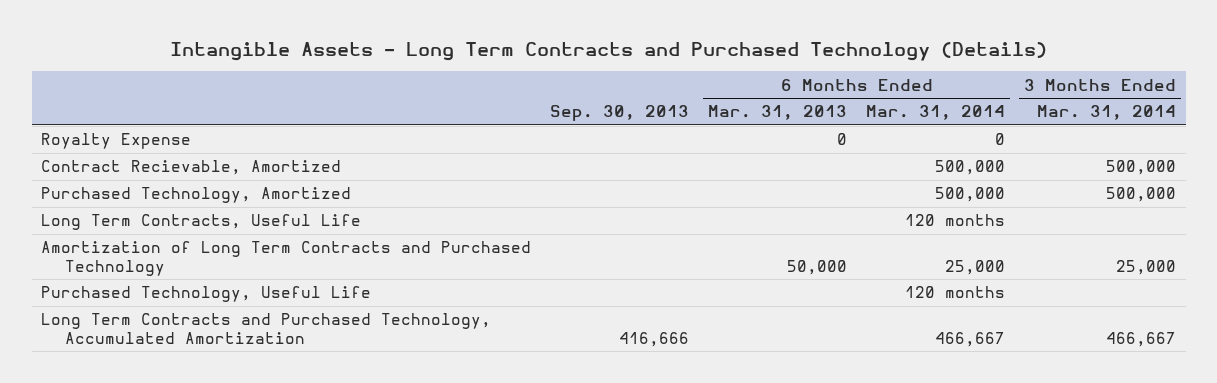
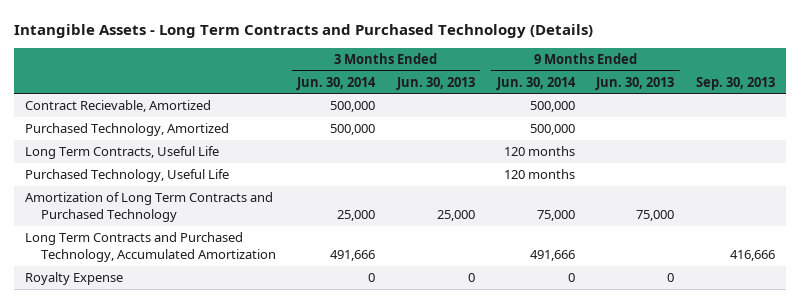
- | Sep. 30, 2013 | 6 Months Ended Mar. 31, 2013 | 6 Months Ended Mar. 31, 2014 | 3 Months Ended Mar. 31, 2014
+ | 3 Months Ended Jun. 30, 2014 | 3 Months Ended Jun. 30, 2013 | 9 Months Ended Jun. 30, 2014 | 9 Months Ended Jun. 30, 2013 | Sep. 30, 2013
moved down: Amortization of Long Term Contracts and Purchased Technology | 25,000 | 25,000 | 75,000 | 75,000 |
moved down: Royalty Expense | 0 | 0 | 0 | 0 |

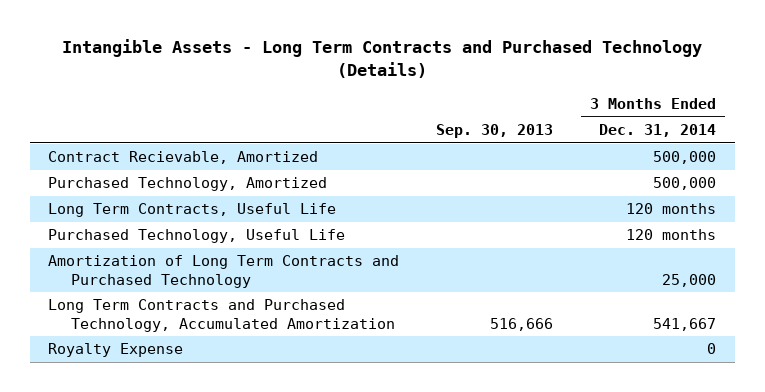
- | 3 Months Ended Jun. 30, 2014 | 3 Months Ended Jun. 30, 2013 | 9 Months Ended Jun. 30, 2014 | 9 Months Ended Jun. 30, 2013 | Sep. 30, 2013
+ | Sep. 30, 2013 | 3 Months Ended Dec. 31, 2014
- Long Term Contracts and Purchased Technology, Accumulated Amortization | 491,666 | | 491,666 | | 416,666
+ Long Term Contracts and Purchased Technology, Accumulated Amortization | 516,666 | 541,667

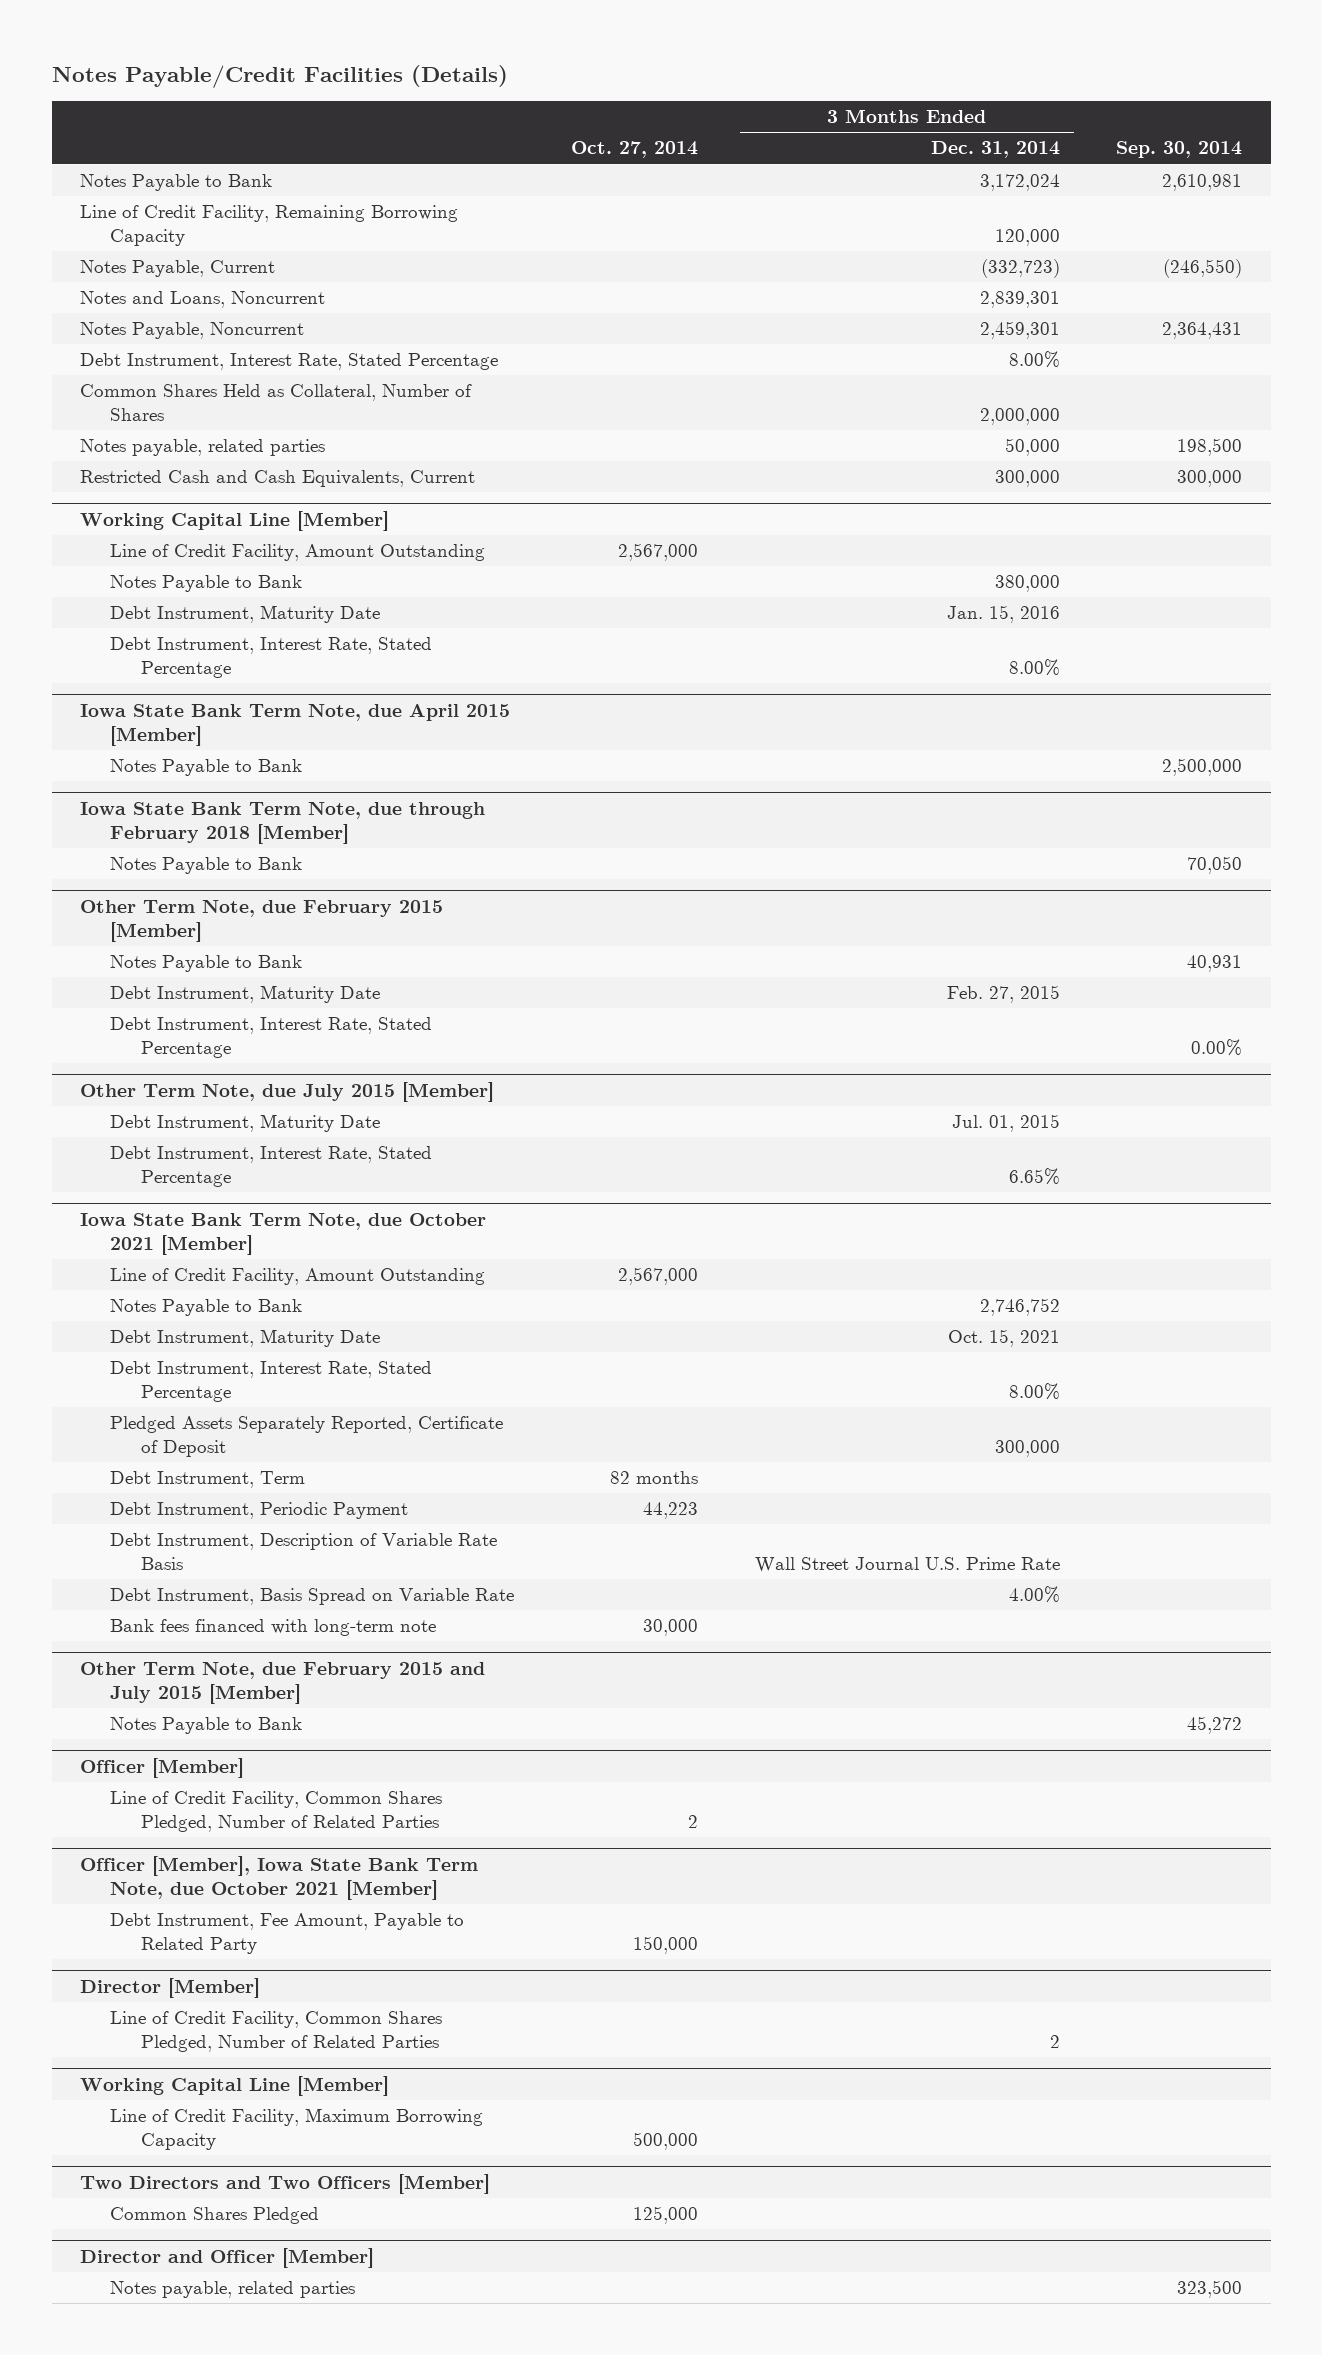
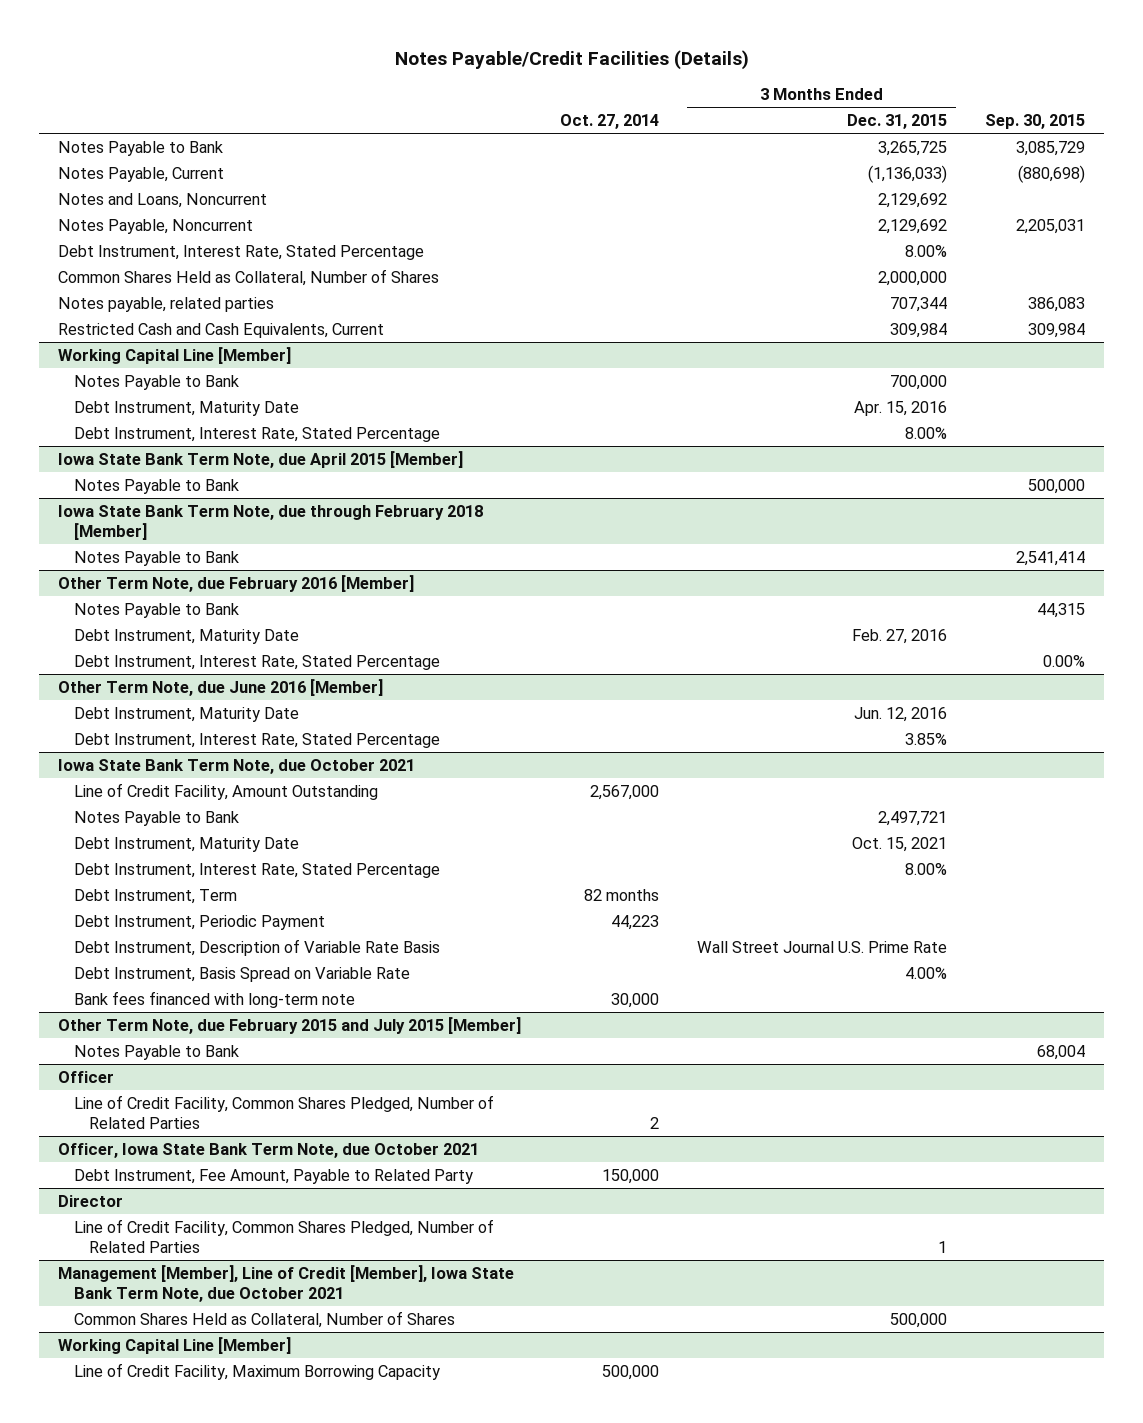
- | Oct. 27, 2014 | 3 Months Ended Dec. 31, 2014 | Sep. 30, 2014
+ | Oct. 27, 2014 | 3 Months Ended Dec. 31, 2015 | Sep. 30, 2015
- Line of Credit Facility, Remaining Borrowing Capacity | | 120,000 |
@ Working Capital Line [Member]
- Line of Credit Facility, Amount Outstanding | 2,567,000 | |
- Other Term Note, due February 2015 [Member]
+ Other Term Note, due February 2016 [Member]
- Other Term Note, due July 2015 [Member]
+ Other Term Note, due June 2016 [Member]
- Iowa State Bank Term Note, due October 2021 [Member]
+ Iowa State Bank Term Note, due October 2021
- Pledged Assets Separately Reported, Certificate of Deposit | | 300,000 |
- Officer [Member]
+ Officer
- Officer [Member], Iowa State Bank Term Note, due October 2021 [Member]
+ Officer, Iowa State Bank Term Note, due October 2021
- Director [Member]
+ Director
+ Management [Member], Line of Credit [Member], Iowa State Bank Term Note, due October 2021
+ Common Shares Held as Collateral, Number of Shares | | 500,000 |
- Two Directors and Two Officers [Member]
- Common Shares Pledged | 125,000 | |
- Director and Officer [Member]
- Notes payable, related parties | | | 323,500

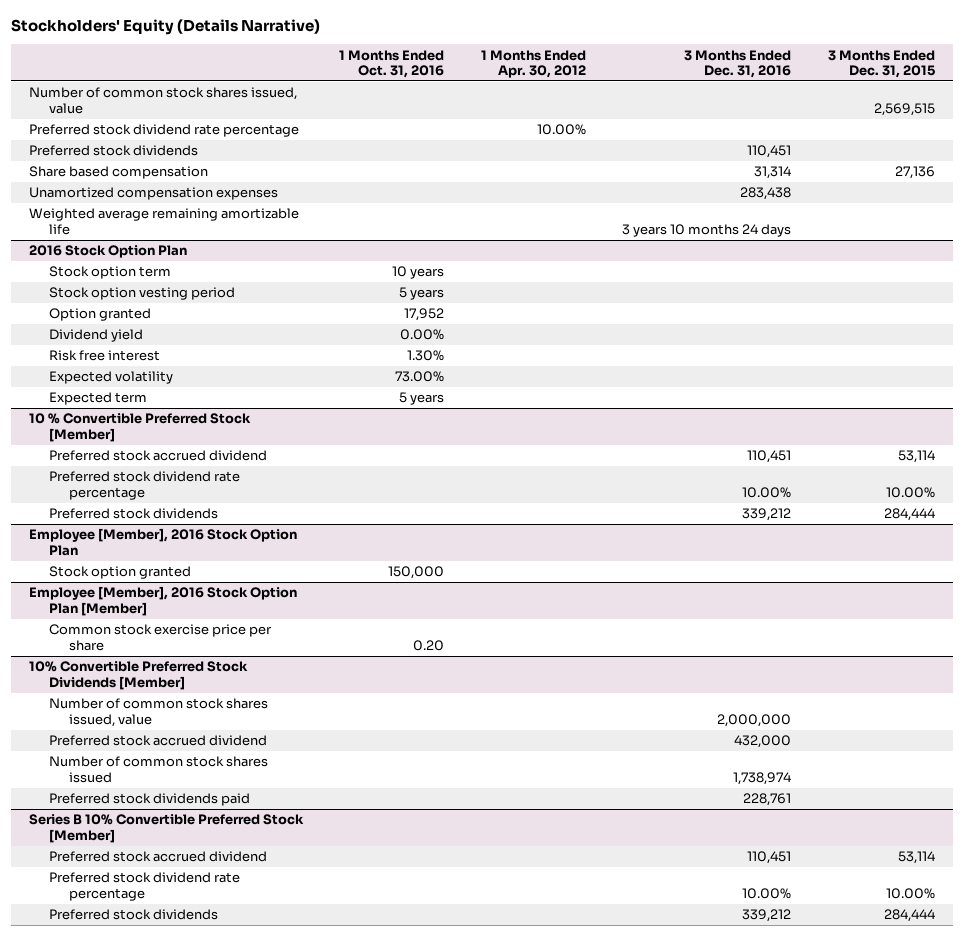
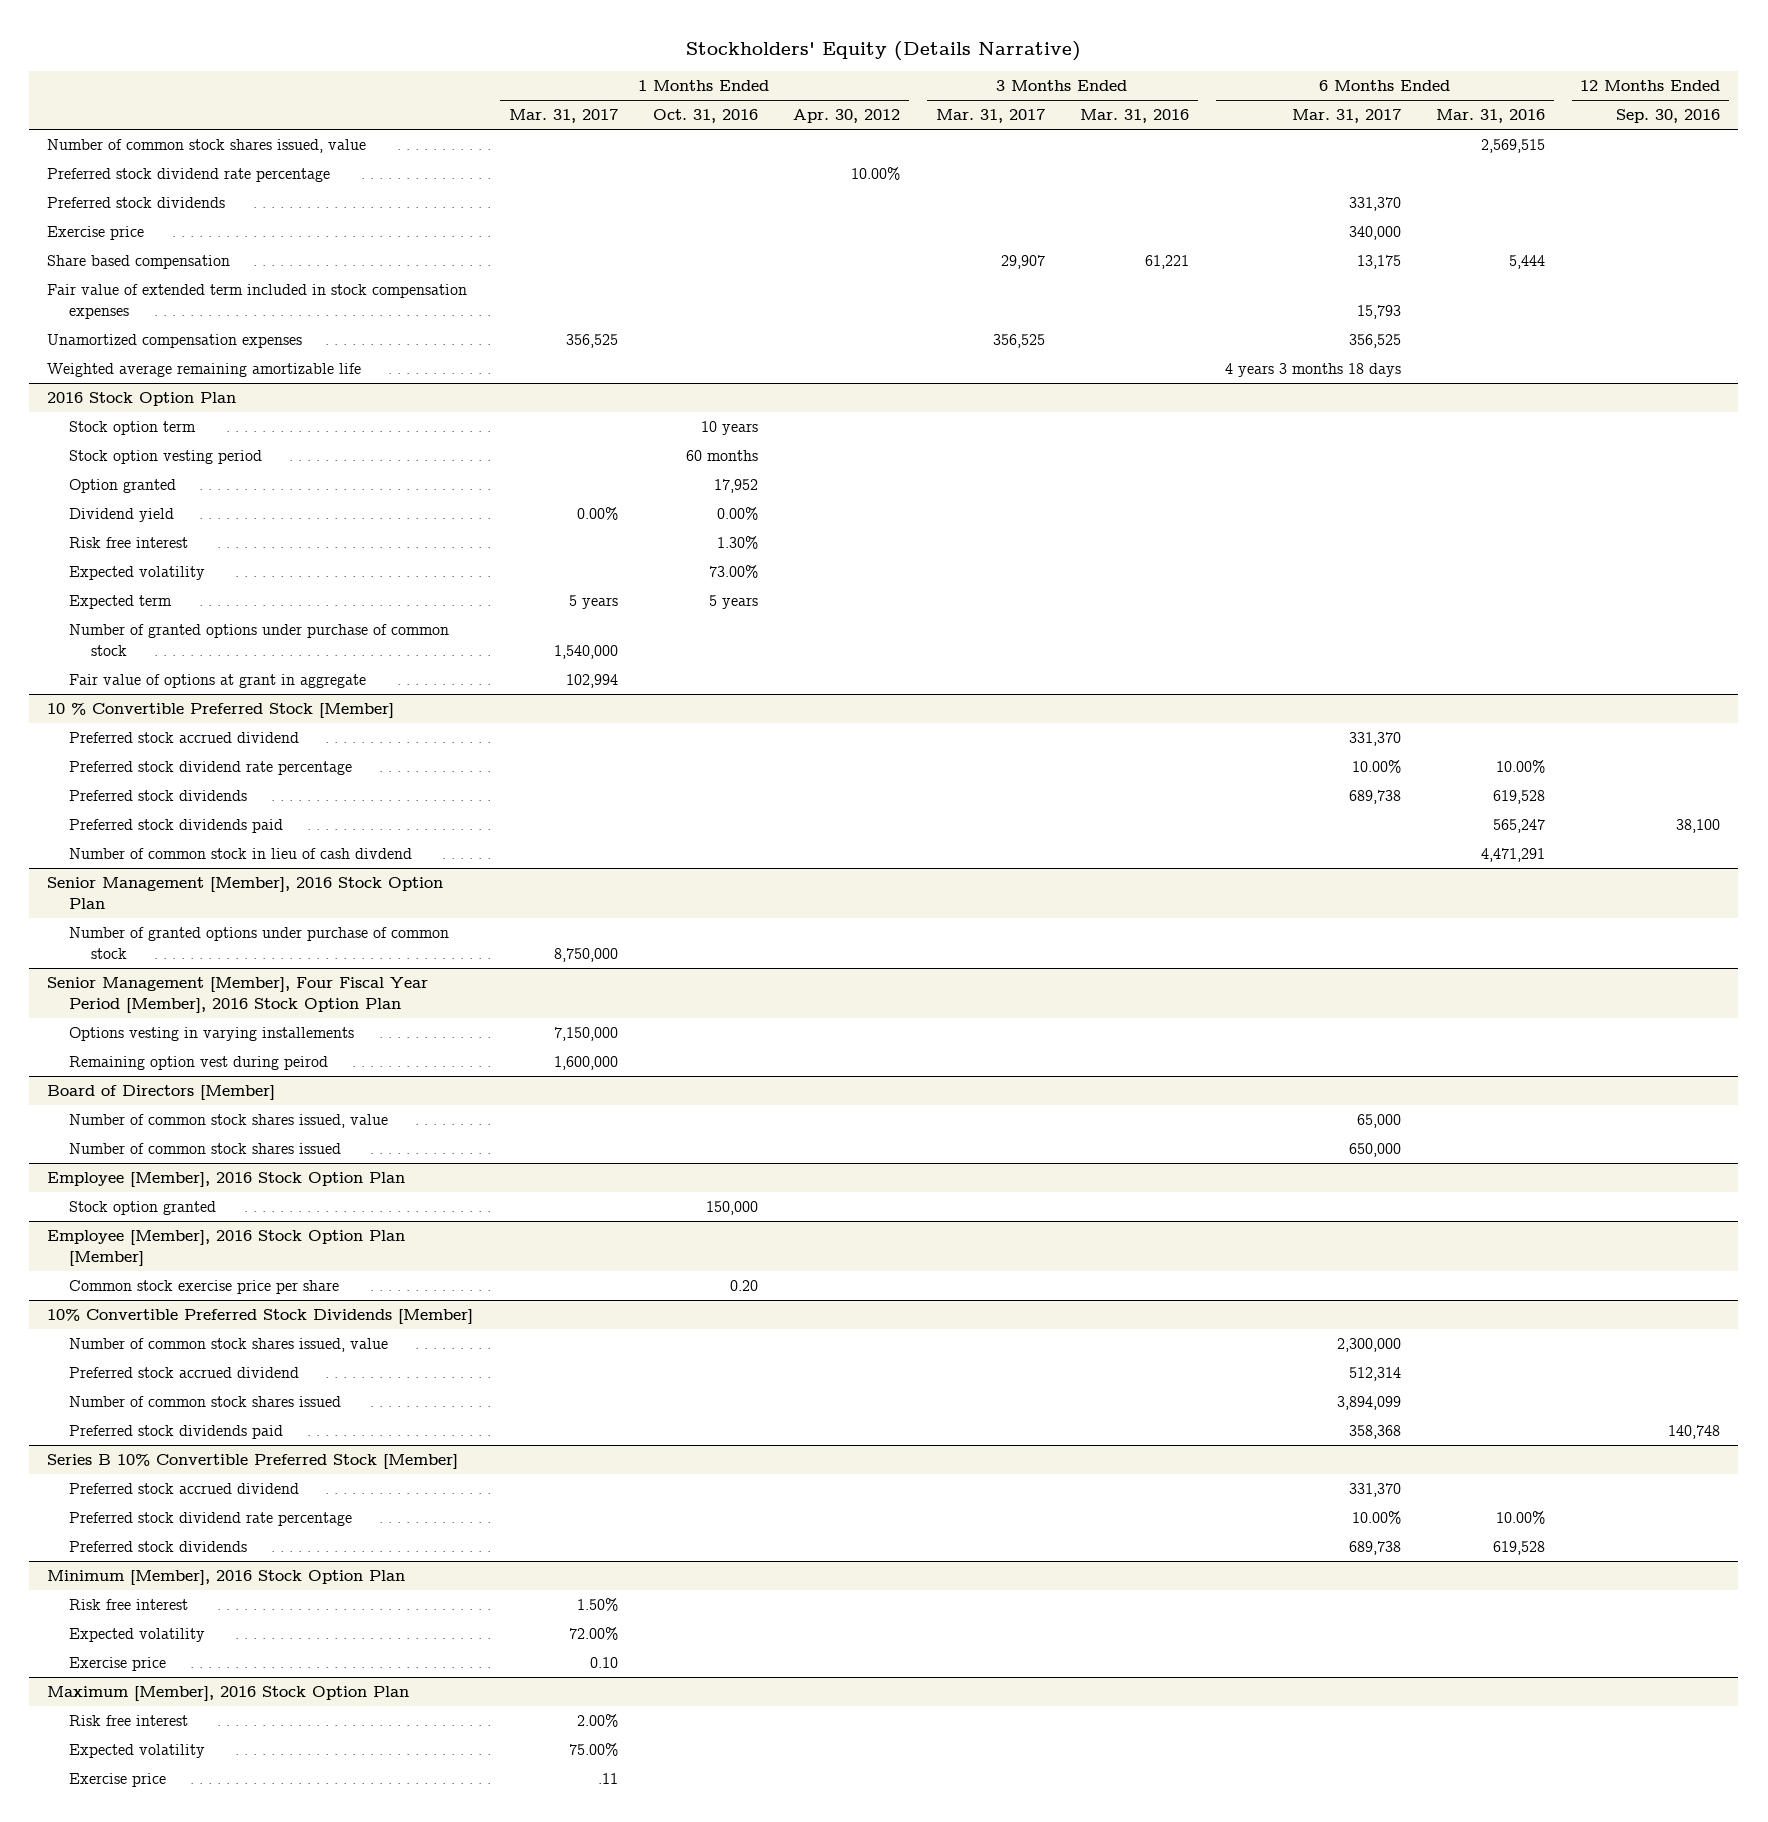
- | 1 Months Ended Oct. 31, 2016 | 1 Months Ended Apr. 30, 2012 | 3 Months Ended Dec. 31, 2016 | 3 Months Ended Dec. 31, 2015
+ | 1 Months Ended Mar. 31, 2017 | 1 Months Ended Oct. 31, 2016 | 1 Months Ended Apr. 30, 2012 | 3 Months Ended Mar. 31, 2017 | 3 Months Ended Mar. 31, 2016 | 6 Months Ended Mar. 31, 2017 | 6 Months Ended Mar. 31, 2016 | 12 Months Ended Sep. 30, 2016
+ Exercise price | | | | | | 340,000 | |
+ Fair value of extended term included in stock compensation expenses | | | | | | 15,793 | |
@ 2016 Stock Option Plan
- Stock option vesting period | 5 years | | |
+ Stock option vesting period | | 60 months | | | | | |
+ Number of granted options under purchase of common stock | 1,540,000 | | | | | | |
+ Fair value of options at grant in aggregate | 102,994 | | | | | | |
@ 10 % Convertible Preferred Stock [Member]
+ Preferred stock dividends paid | | | | | | | 565,247 | 38,100
+ Number of common stock in lieu of cash divdend | | | | | | | 4,471,291 |
+ Senior Management [Member], 2016 Stock Option Plan
+ Number of granted options under purchase of common stock | 8,750,000 | | | | | | |
+ Senior Management [Member], Four Fiscal Year Period [Member], 2016 Stock Option Plan
+ Options vesting in varying installements | 7,150,000 | | | | | | |
+ Remaining option vest during peirod | 1,600,000 | | | | | | |
+ Board of Directors [Member]
+ Number of common stock shares issued, value | | | | | | 65,000 | |
+ Number of common stock shares issued | | | | | | 650,000 | |
+ Minimum [Member], 2016 Stock Option Plan
+ Risk free interest | 1.50% | | | | | | |
+ Expected volatility | 72.00% | | | | | | |
+ Exercise price | 0.10 | | | | | | |
+ Maximum [Member], 2016 Stock Option Plan
+ Risk free interest | 2.00% | | | | | | |
+ Expected volatility | 75.00% | | | | | | |
+ Exercise price | .11 | | | | | | |

